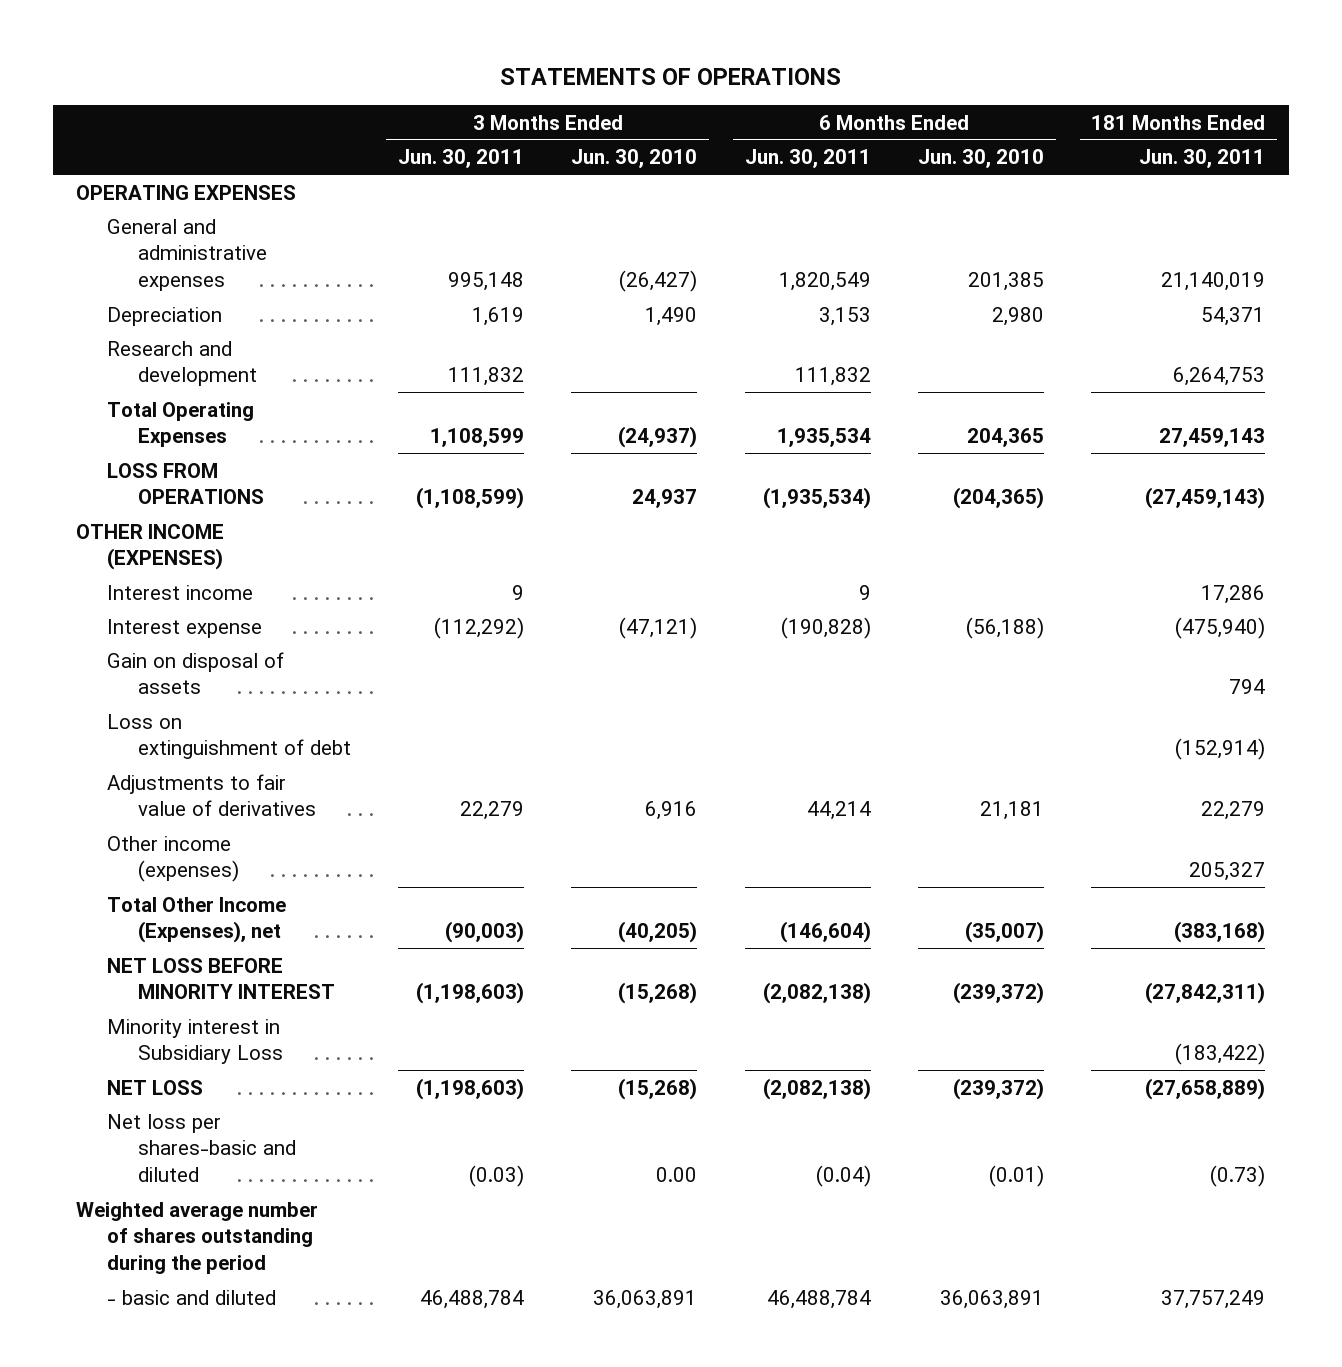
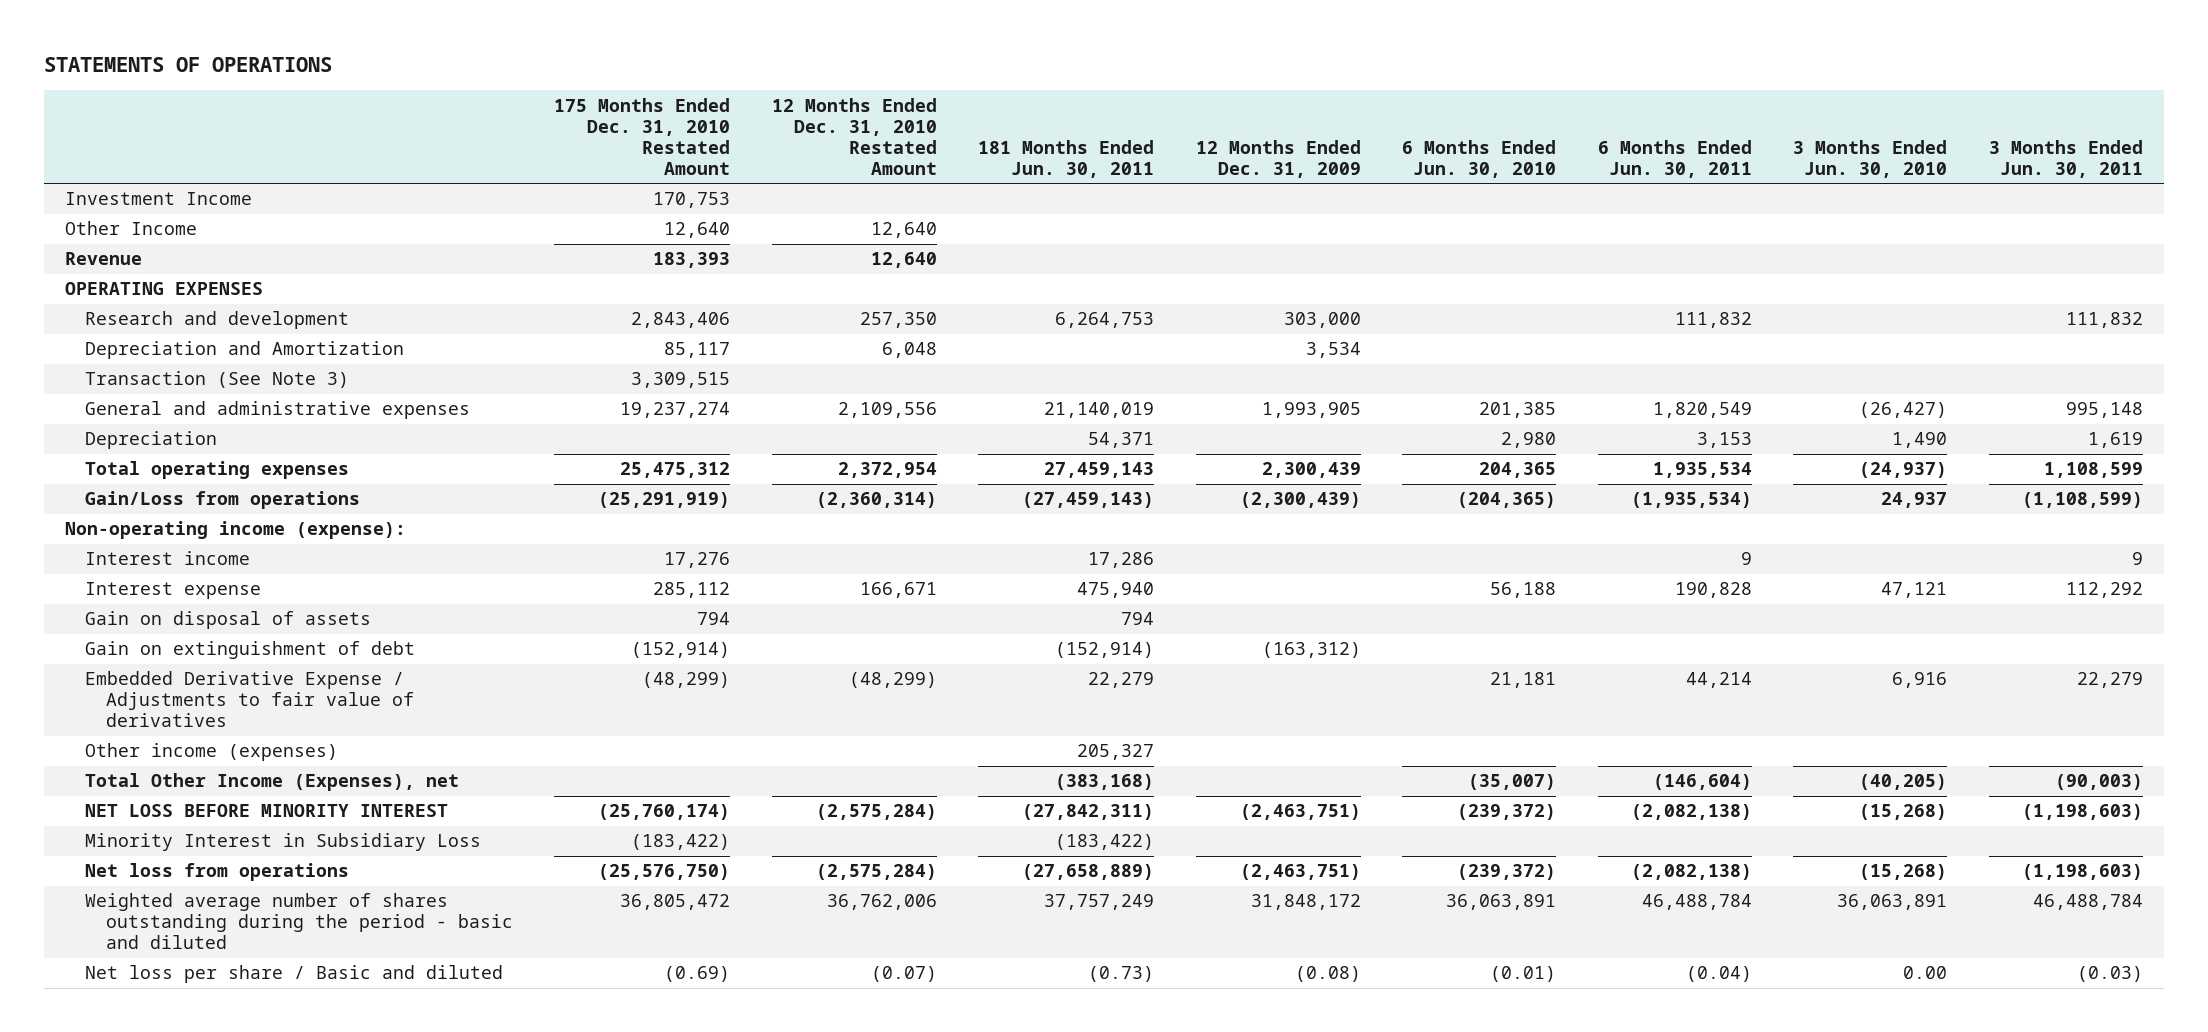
- | 3 Months Ended Jun. 30, 2011 | 3 Months Ended Jun. 30, 2010 | 6 Months Ended Jun. 30, 2011 | 6 Months Ended Jun. 30, 2010 | 181 Months Ended Jun. 30, 2011
+ | 175 Months Ended Dec. 31, 2010 Restated Amount | 12 Months Ended Dec. 31, 2010 Restated Amount | 181 Months Ended Jun. 30, 2011 | 12 Months Ended Dec. 31, 2009 | 6 Months Ended Jun. 30, 2010 | 6 Months Ended Jun. 30, 2011 | 3 Months Ended Jun. 30, 2010 | 3 Months Ended Jun. 30, 2011
+ Investment Income | 170,753 | | | | | | |
+ Other Income | 12,640 | 12,640 | | | | | |
+ Revenue | 183,393 | 12,640 | | | | | |
moved up: Research and development | 2,843,406 | 257,350 | 6,264,753 | 303,000 | | 111,832 | | 111,832
+ Depreciation and Amortization | 85,117 | 6,048 | | 3,534 | | | |
+ Transaction (See Note 3) | 3,309,515 | | | | | | |
- Total Operating Expenses | 1,108,599 | (24,937) | 1,935,534 | 204,365 | 27,459,143
- LOSS FROM OPERATIONS | (1,108,599) | 24,937 | (1,935,534) | (204,365) | (27,459,143)
- OTHER INCOME (EXPENSES)
+ Total operating expenses | 25,475,312 | 2,372,954 | 27,459,143 | 2,300,439 | 204,365 | 1,935,534 | (24,937) | 1,108,599
+ Gain/Loss from operations | (25,291,919) | (2,360,314) | (27,459,143) | (2,300,439) | (204,365) | (1,935,534) | 24,937 | (1,108,599)
+ Non-operating income (expense):
- Interest expense | (112,292) | (47,121) | (190,828) | (56,188) | (475,940)
+ Interest expense | 285,112 | 166,671 | 475,940 | | 56,188 | 190,828 | 47,121 | 112,292
- Loss on extinguishment of debt | | | | | (152,914)
- Adjustments to fair value of derivatives | 22,279 | 6,916 | 44,214 | 21,181 | 22,279
+ Gain on extinguishment of debt | (152,914) | | (152,914) | (163,312) | | | |
+ Embedded Derivative Expense / Adjustments to fair value of derivatives | (48,299) | (48,299) | 22,279 | | 21,181 | 44,214 | 6,916 | 22,279
- Minority interest in Subsidiary Loss | | | | | (183,422)
- NET LOSS | (1,198,603) | (15,268) | (2,082,138) | (239,372) | (27,658,889)
- Net loss per shares-basic and diluted | (0.03) | 0.00 | (0.04) | (0.01) | (0.73)
- Weighted average number of shares outstanding during the period
- - basic and diluted | 46,488,784 | 36,063,891 | 46,488,784 | 36,063,891 | 37,757,249
+ Minority Interest in Subsidiary Loss | (183,422) | | (183,422) | | | | |
+ Net loss from operations | (25,576,750) | (2,575,284) | (27,658,889) | (2,463,751) | (239,372) | (2,082,138) | (15,268) | (1,198,603)
+ Weighted average number of shares outstanding during the period - basic and diluted | 36,805,472 | 36,762,006 | 37,757,249 | 31,848,172 | 36,063,891 | 46,488,784 | 36,063,891 | 46,488,784
+ Net loss per share / Basic and diluted | (0.69) | (0.07) | (0.73) | (0.08) | (0.01) | (0.04) | 0.00 | (0.03)

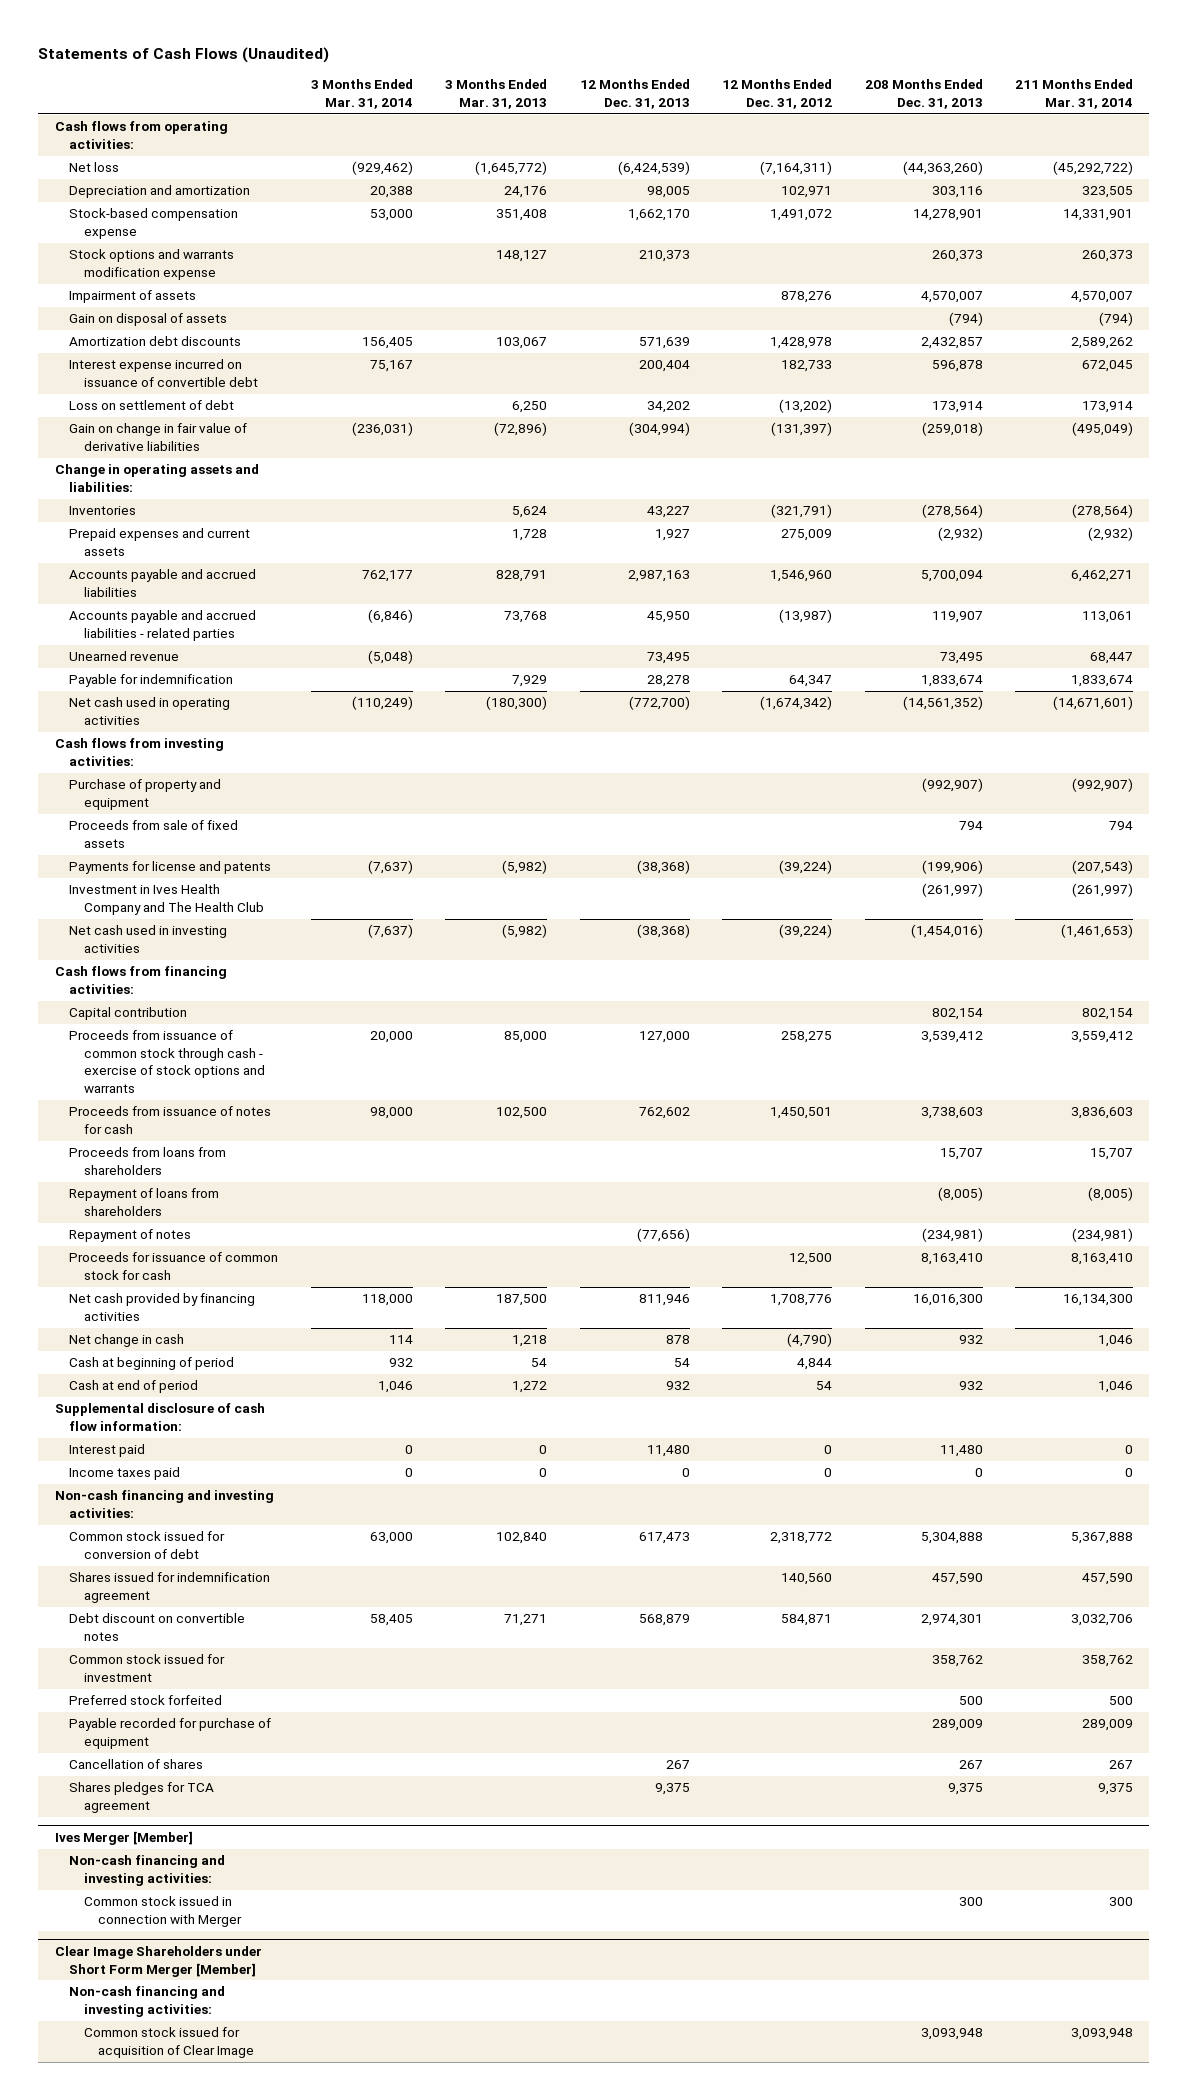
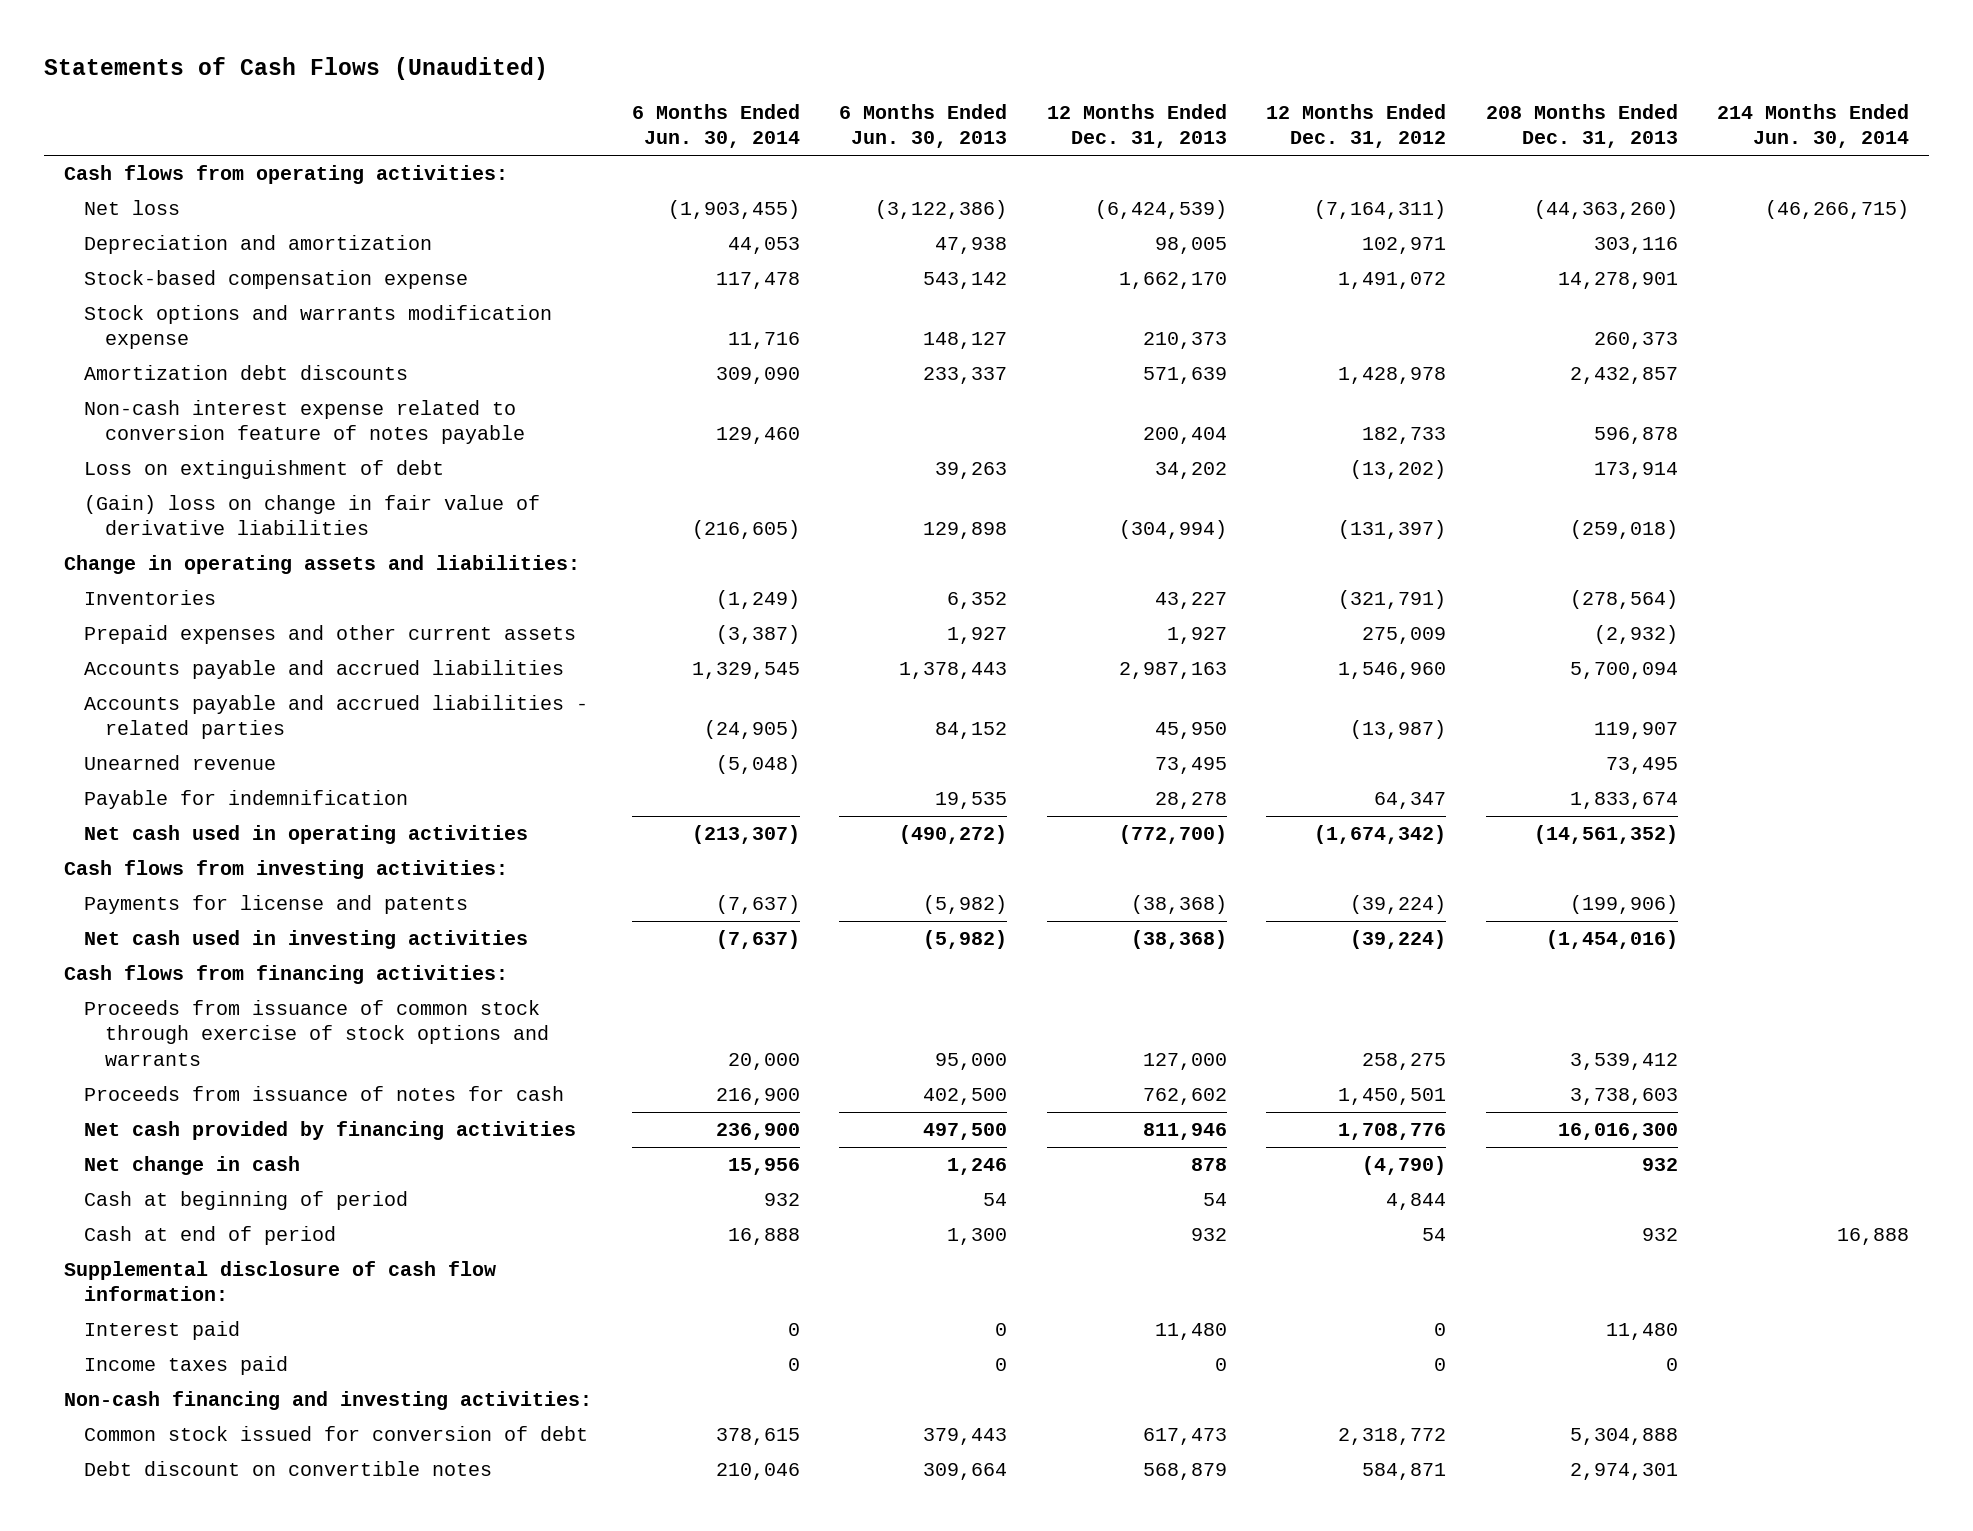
- | 3 Months Ended Mar. 31, 2014 | 3 Months Ended Mar. 31, 2013 | 12 Months Ended Dec. 31, 2013 | 12 Months Ended Dec. 31, 2012 | 208 Months Ended Dec. 31, 2013 | 211 Months Ended Mar. 31, 2014
+ | 6 Months Ended Jun. 30, 2014 | 6 Months Ended Jun. 30, 2013 | 12 Months Ended Dec. 31, 2013 | 12 Months Ended Dec. 31, 2012 | 208 Months Ended Dec. 31, 2013 | 214 Months Ended Jun. 30, 2014
- Impairment of assets | | | | 878,276 | 4,570,007 | 4,570,007
- Gain on disposal of assets | | | | | (794) | (794)
- Interest expense incurred on issuance of convertible debt | 75,167 | | 200,404 | 182,733 | 596,878 | 672,045
- Loss on settlement of debt | | 6,250 | 34,202 | (13,202) | 173,914 | 173,914
- Gain on change in fair value of derivative liabilities | (236,031) | (72,896) | (304,994) | (131,397) | (259,018) | (495,049)
+ Non-cash interest expense related to conversion feature of notes payable | 129,460 | | 200,404 | 182,733 | 596,878 |
+ Loss on extinguishment of debt | | 39,263 | 34,202 | (13,202) | 173,914 |
+ (Gain) loss on change in fair value of derivative liabilities | (216,605) | 129,898 | (304,994) | (131,397) | (259,018) |
- Prepaid expenses and current assets | | 1,728 | 1,927 | 275,009 | (2,932) | (2,932)
+ Prepaid expenses and other current assets | (3,387) | 1,927 | 1,927 | 275,009 | (2,932) |
- Purchase of property and equipment | | | | | (992,907) | (992,907)
- Proceeds from sale of fixed assets | | | | | 794 | 794
- Investment in Ives Health Company and The Health Club | | | | | (261,997) | (261,997)
- Capital contribution | | | | | 802,154 | 802,154
- Proceeds from issuance of common stock through cash - exercise of stock options and warrants | 20,000 | 85,000 | 127,000 | 258,275 | 3,539,412 | 3,559,412
+ Proceeds from issuance of common stock through exercise of stock options and warrants | 20,000 | 95,000 | 127,000 | 258,275 | 3,539,412 |
- Proceeds from loans from shareholders | | | | | 15,707 | 15,707
- Repayment of loans from shareholders | | | | | (8,005) | (8,005)
- Repayment of notes | | | (77,656) | | (234,981) | (234,981)
- Proceeds for issuance of common stock for cash | | | | 12,500 | 8,163,410 | 8,163,410
- Shares issued for indemnification agreement | | | | 140,560 | 457,590 | 457,590
- Common stock issued for investment | | | | | 358,762 | 358,762
- Preferred stock forfeited | | | | | 500 | 500
- Payable recorded for purchase of equipment | | | | | 289,009 | 289,009
- Cancellation of shares | | | 267 | | 267 | 267
- Shares pledges for TCA agreement | | | 9,375 | | 9,375 | 9,375
- Ives Merger [Member]
- Non-cash financing and investing activities:
- Common stock issued in connection with Merger | | | | | 300 | 300
- Clear Image Shareholders under Short Form Merger [Member]
- Non-cash financing and investing activities:
- Common stock issued for acquisition of Clear Image | | | | | 3,093,948 | 3,093,948

